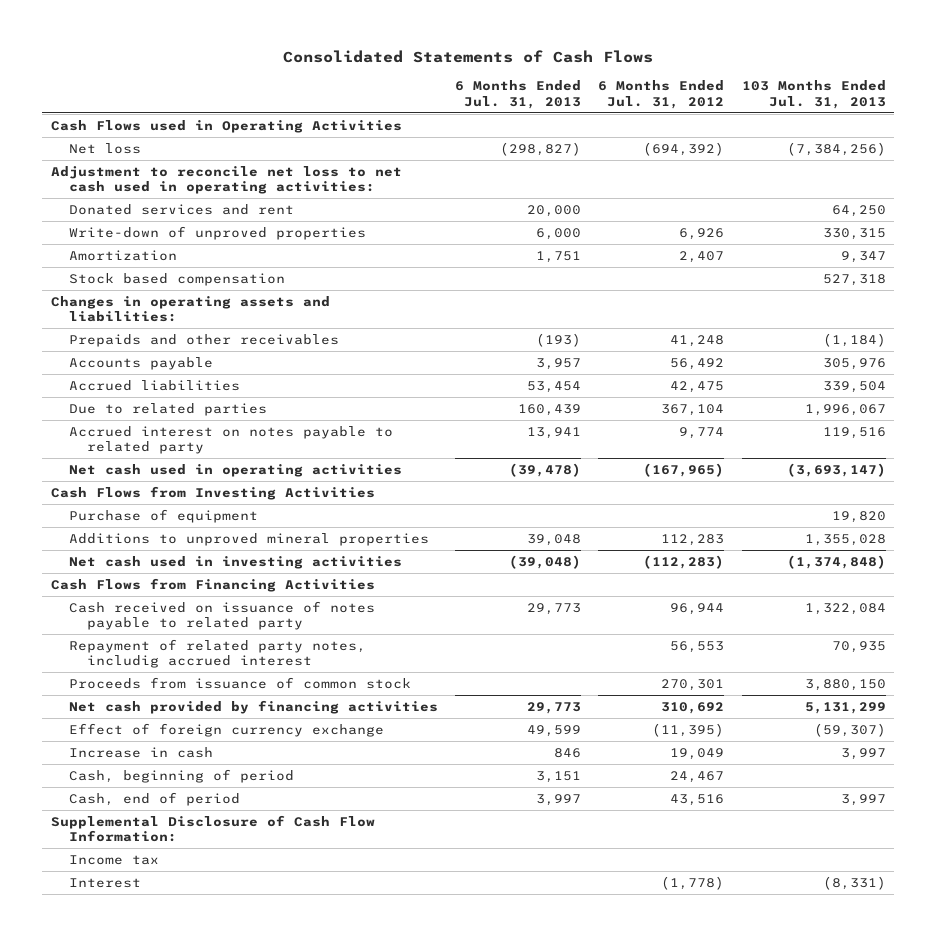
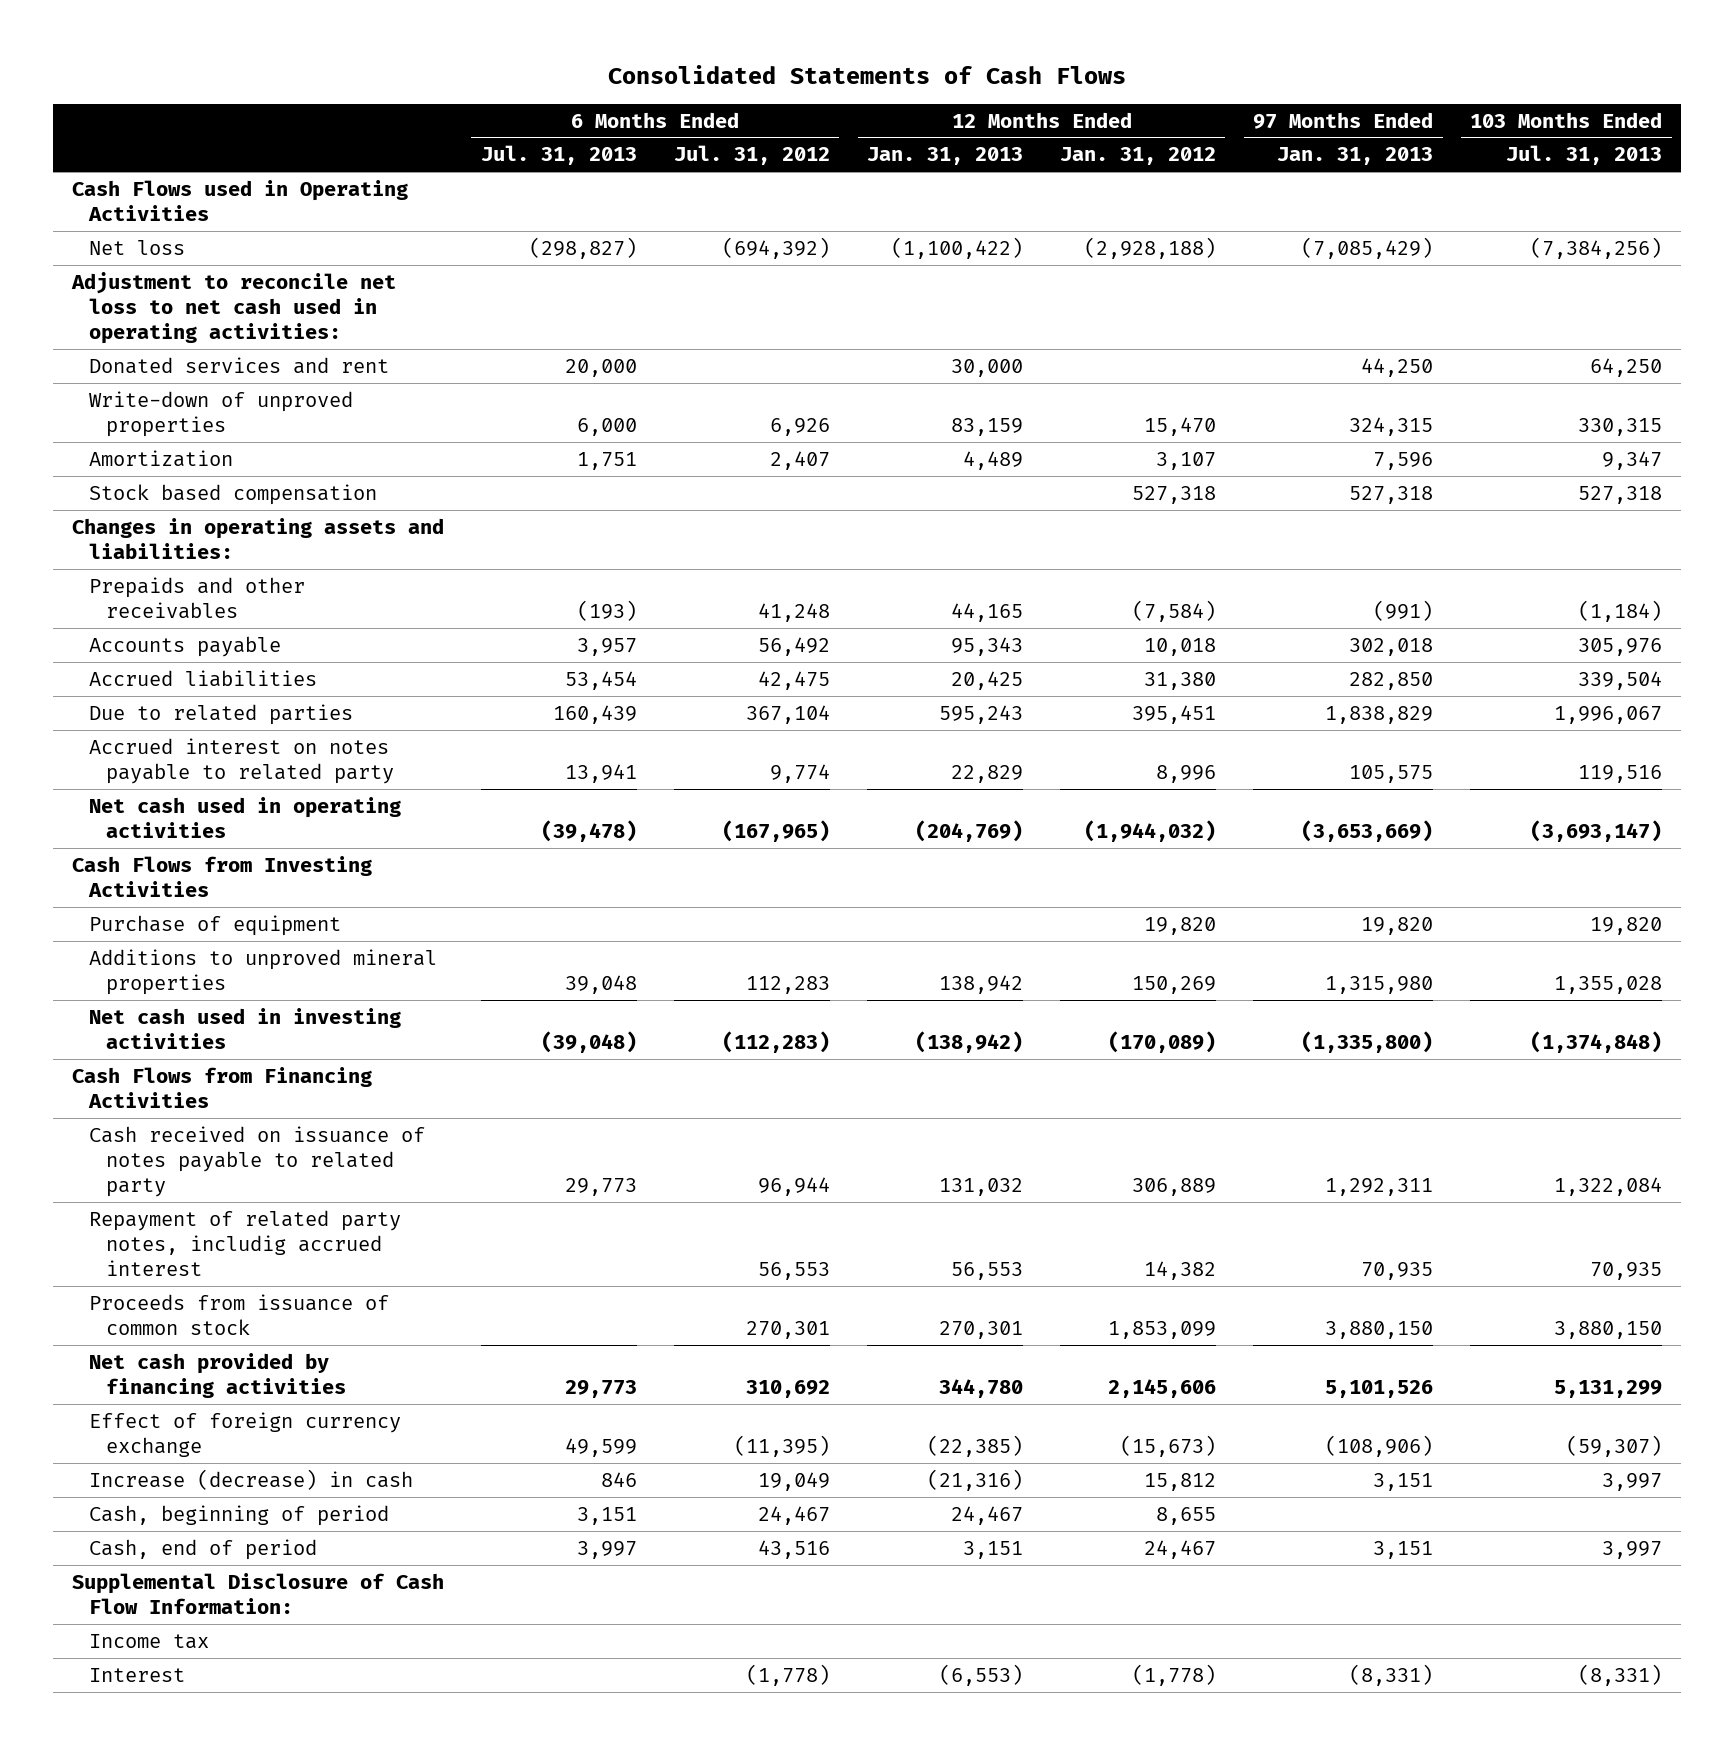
- | 6 Months Ended Jul. 31, 2013 | 6 Months Ended Jul. 31, 2012 | 103 Months Ended Jul. 31, 2013
+ | 6 Months Ended Jul. 31, 2013 | 6 Months Ended Jul. 31, 2012 | 12 Months Ended Jan. 31, 2013 | 12 Months Ended Jan. 31, 2012 | 97 Months Ended Jan. 31, 2013 | 103 Months Ended Jul. 31, 2013
- Increase in cash | 846 | 19,049 | 3,997
+ Increase (decrease) in cash | 846 | 19,049 | (21,316) | 15,812 | 3,151 | 3,997

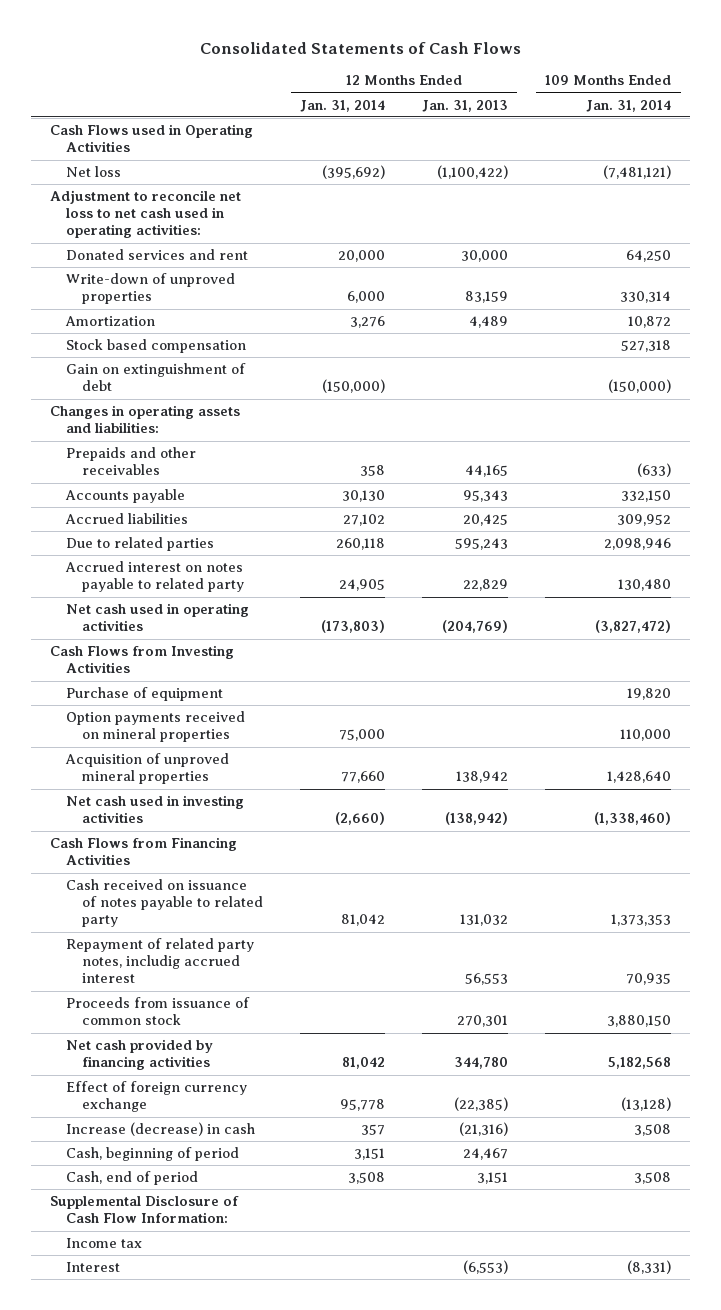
- | 6 Months Ended Jul. 31, 2013 | 6 Months Ended Jul. 31, 2012 | 12 Months Ended Jan. 31, 2013 | 12 Months Ended Jan. 31, 2012 | 97 Months Ended Jan. 31, 2013 | 103 Months Ended Jul. 31, 2013
+ | 12 Months Ended Jan. 31, 2014 | 12 Months Ended Jan. 31, 2013 | 109 Months Ended Jan. 31, 2014
+ Gain on extinguishment of debt | (150,000) | | (150,000)
- Additions to unproved mineral properties | 39,048 | 112,283 | 138,942 | 150,269 | 1,315,980 | 1,355,028
+ Option payments received on mineral properties | 75,000 | | 110,000
+ Acquisition of unproved mineral properties | 77,660 | 138,942 | 1,428,640

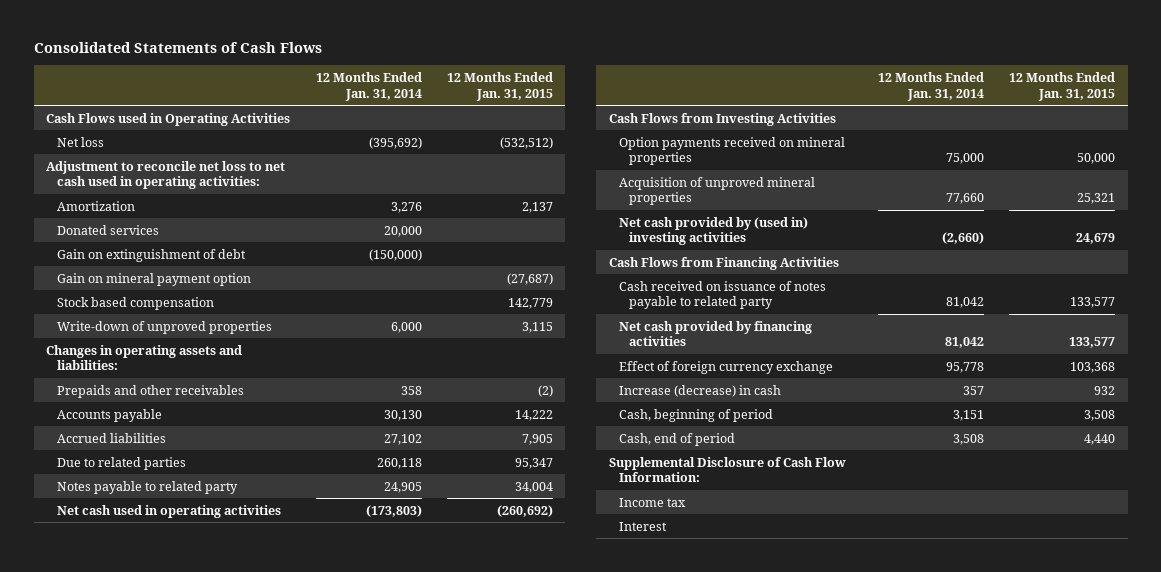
- | 12 Months Ended Jan. 31, 2014 | 12 Months Ended Jan. 31, 2013 | 109 Months Ended Jan. 31, 2014
+ | 12 Months Ended Jan. 31, 2014 | 12 Months Ended Jan. 31, 2015
- Donated services and rent | 20,000 | 30,000 | 64,250
+ Donated services | 20,000 |
+ Gain on mineral payment option | | (27,687)
moved down: Stock based compensation | | 142,779
moved down: Write-down of unproved properties | 6,000 | 3,115
- Accrued interest on notes payable to related party | 24,905 | 22,829 | 130,480
+ Notes payable to related party | 24,905 | 34,004
- Purchase of equipment | | | 19,820
- Net cash used in investing activities | (2,660) | (138,942) | (1,338,460)
+ Net cash provided by (used in) investing activities | (2,660) | 24,679
- Repayment of related party notes, includig accrued interest | | 56,553 | 70,935
- Proceeds from issuance of common stock | | 270,301 | 3,880,150

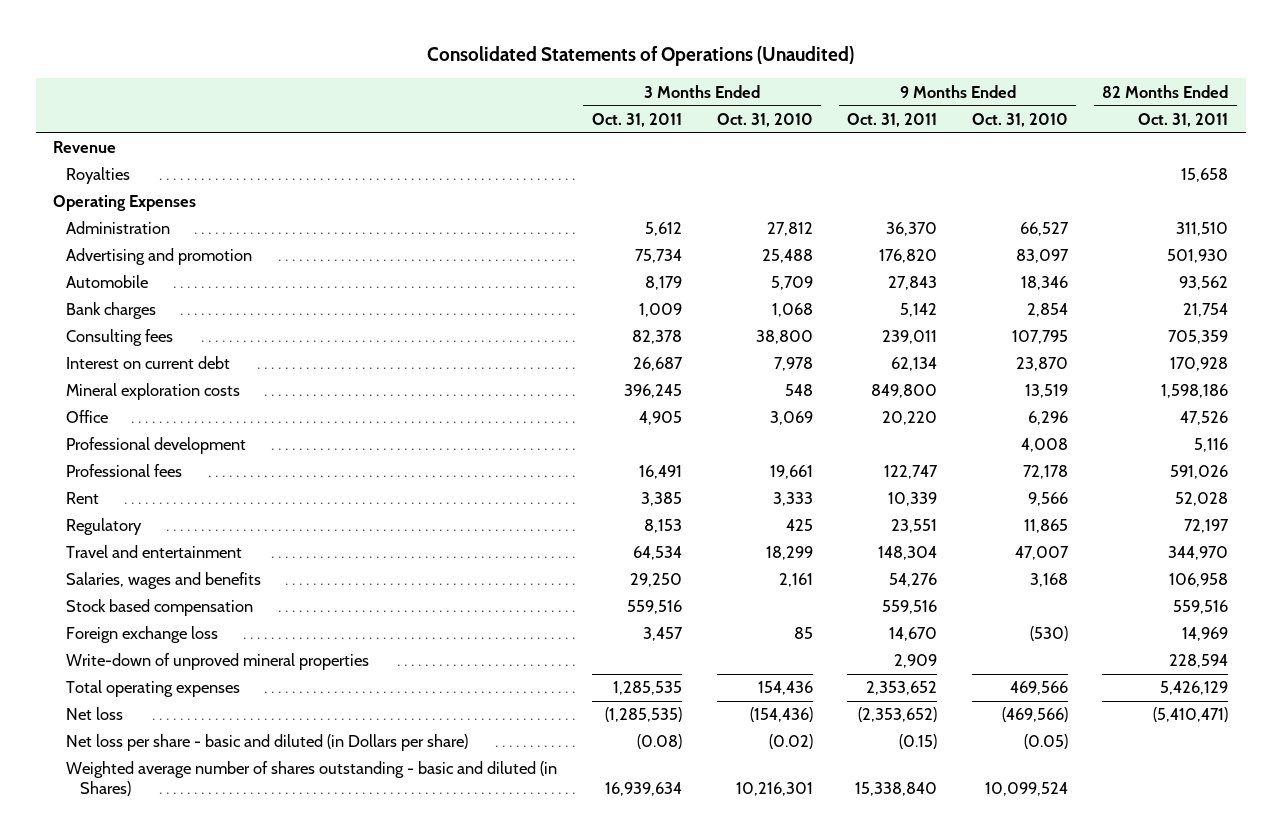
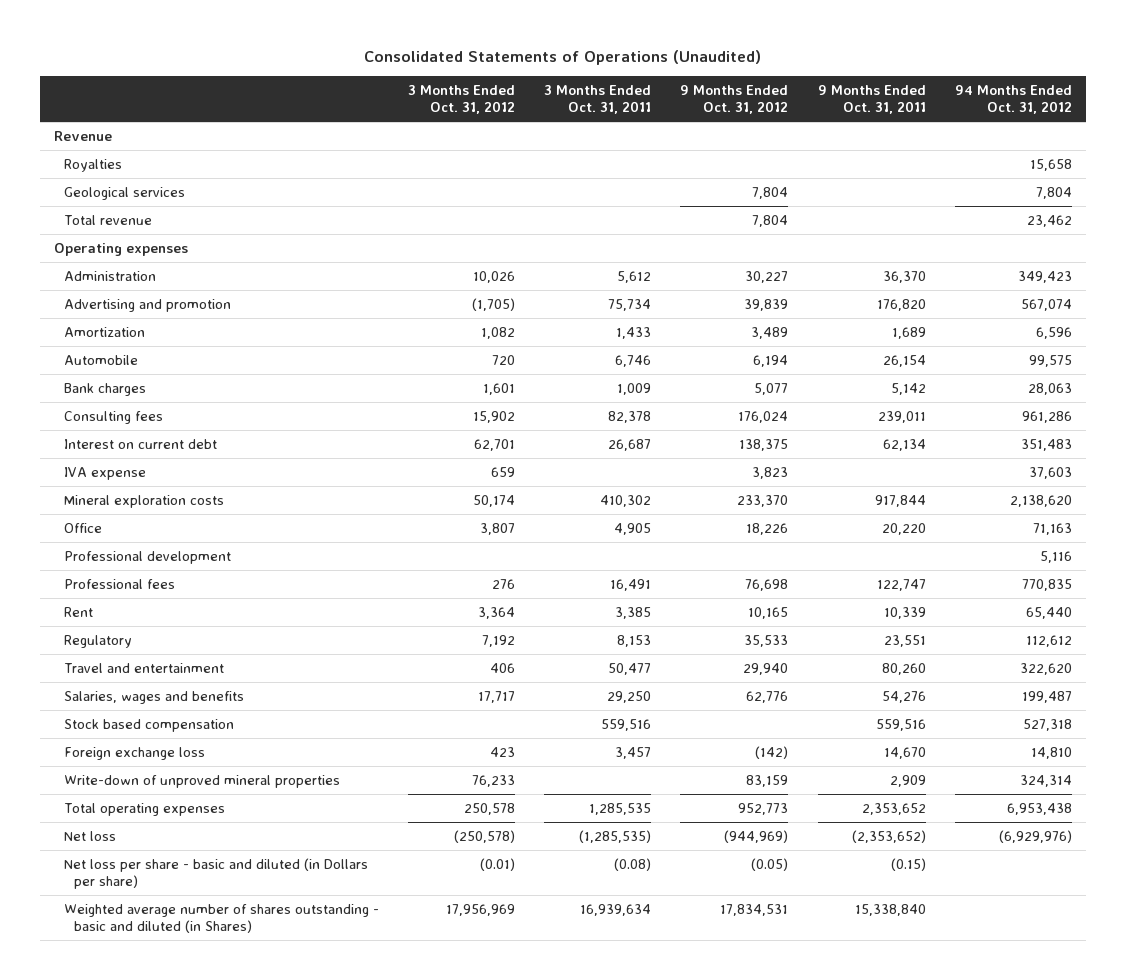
- | 3 Months Ended Oct. 31, 2011 | 3 Months Ended Oct. 31, 2010 | 9 Months Ended Oct. 31, 2011 | 9 Months Ended Oct. 31, 2010 | 82 Months Ended Oct. 31, 2011
+ | 3 Months Ended Oct. 31, 2012 | 3 Months Ended Oct. 31, 2011 | 9 Months Ended Oct. 31, 2012 | 9 Months Ended Oct. 31, 2011 | 94 Months Ended Oct. 31, 2012
- Operating Expenses
+ Geological services | | | 7,804 | | 7,804
+ Total revenue | | | 7,804 | | 23,462
+ Operating expenses
- Automobile | 8,179 | 5,709 | 27,843 | 18,346 | 93,562
+ Amortization | 1,082 | 1,433 | 3,489 | 1,689 | 6,596
+ Automobile | 720 | 6,746 | 6,194 | 26,154 | 99,575
- Mineral exploration costs | 396,245 | 548 | 849,800 | 13,519 | 1,598,186
+ IVA expense | 659 | | 3,823 | | 37,603
+ Mineral exploration costs | 50,174 | 410,302 | 233,370 | 917,844 | 2,138,620
- Travel and entertainment | 64,534 | 18,299 | 148,304 | 47,007 | 344,970
+ Travel and entertainment | 406 | 50,477 | 29,940 | 80,260 | 322,620

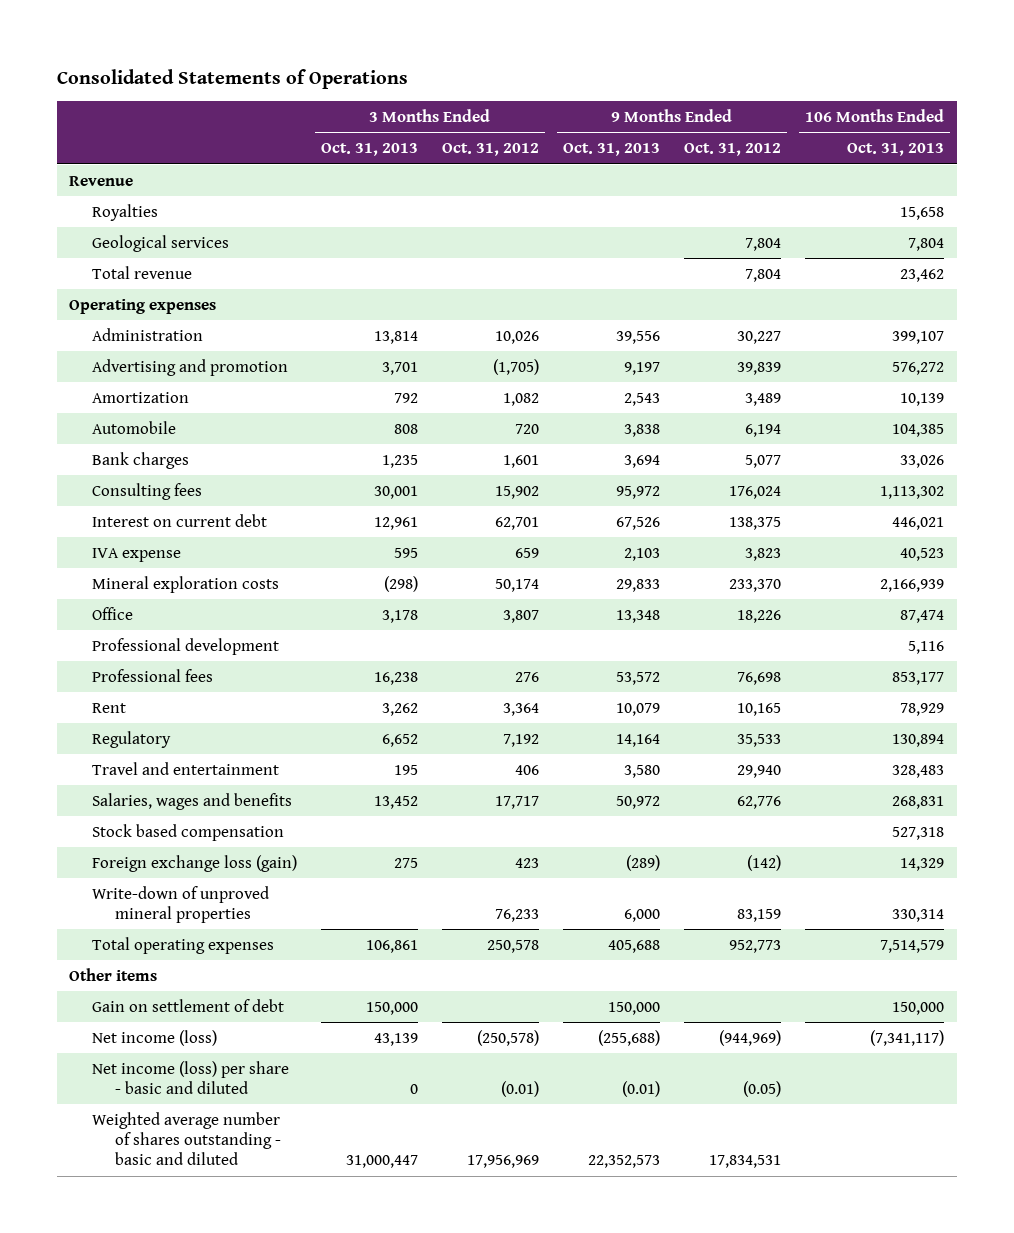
- Consolidated Statements of Operations (Unaudited)
+ Consolidated Statements of Operations
- | 3 Months Ended Oct. 31, 2012 | 3 Months Ended Oct. 31, 2011 | 9 Months Ended Oct. 31, 2012 | 9 Months Ended Oct. 31, 2011 | 94 Months Ended Oct. 31, 2012
+ | 3 Months Ended Oct. 31, 2013 | 3 Months Ended Oct. 31, 2012 | 9 Months Ended Oct. 31, 2013 | 9 Months Ended Oct. 31, 2012 | 106 Months Ended Oct. 31, 2013
- Foreign exchange loss | 423 | 3,457 | (142) | 14,670 | 14,810
+ Foreign exchange loss (gain) | 275 | 423 | (289) | (142) | 14,329
- Net loss | (250,578) | (1,285,535) | (944,969) | (2,353,652) | (6,929,976)
- Net loss per share - basic and diluted (in Dollars per share) | (0.01) | (0.08) | (0.05) | (0.15) |
- Weighted average number of shares outstanding - basic and diluted (in Shares) | 17,956,969 | 16,939,634 | 17,834,531 | 15,338,840 |
+ Other items
+ Gain on settlement of debt | 150,000 | | 150,000 | | 150,000
+ Net income (loss) | 43,139 | (250,578) | (255,688) | (944,969) | (7,341,117)
+ Net income (loss) per share - basic and diluted | 0 | (0.01) | (0.01) | (0.05) |
+ Weighted average number of shares outstanding - basic and diluted | 31,000,447 | 17,956,969 | 22,352,573 | 17,834,531 |

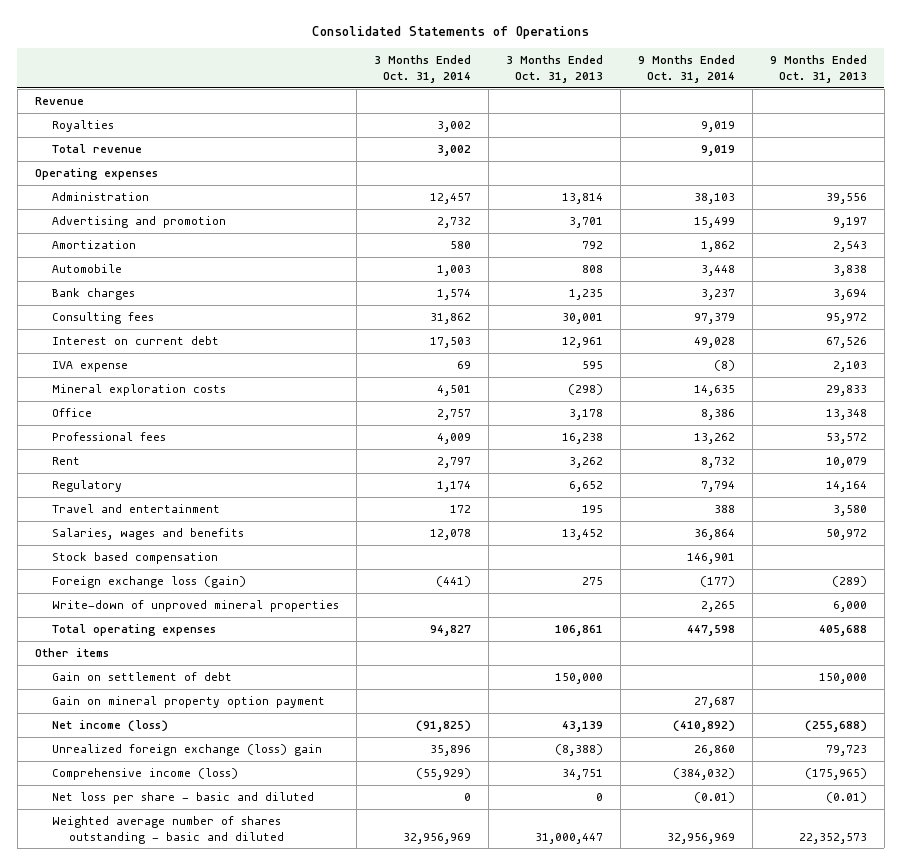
- | 3 Months Ended Oct. 31, 2013 | 3 Months Ended Oct. 31, 2012 | 9 Months Ended Oct. 31, 2013 | 9 Months Ended Oct. 31, 2012 | 106 Months Ended Oct. 31, 2013
+ | 3 Months Ended Oct. 31, 2014 | 3 Months Ended Oct. 31, 2013 | 9 Months Ended Oct. 31, 2014 | 9 Months Ended Oct. 31, 2013
- Geological services | | | | 7,804 | 7,804
- Professional development | | | | | 5,116
+ Gain on mineral property option payment | | | 27,687 |
- Net income (loss) per share - basic and diluted | 0 | (0.01) | (0.01) | (0.05) |
+ Unrealized foreign exchange (loss) gain | 35,896 | (8,388) | 26,860 | 79,723
+ Comprehensive income (loss) | (55,929) | 34,751 | (384,032) | (175,965)
+ Net loss per share - basic and diluted | 0 | 0 | (0.01) | (0.01)

